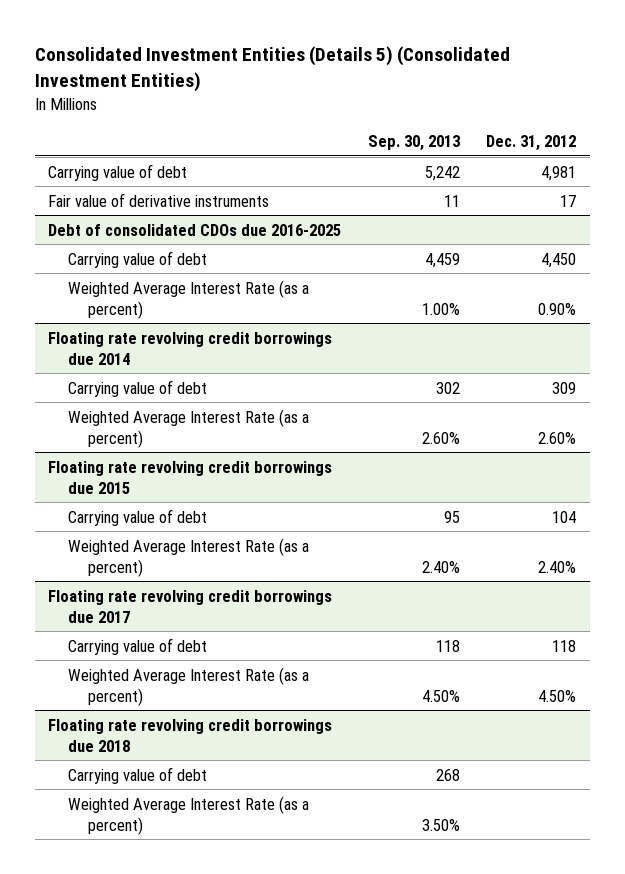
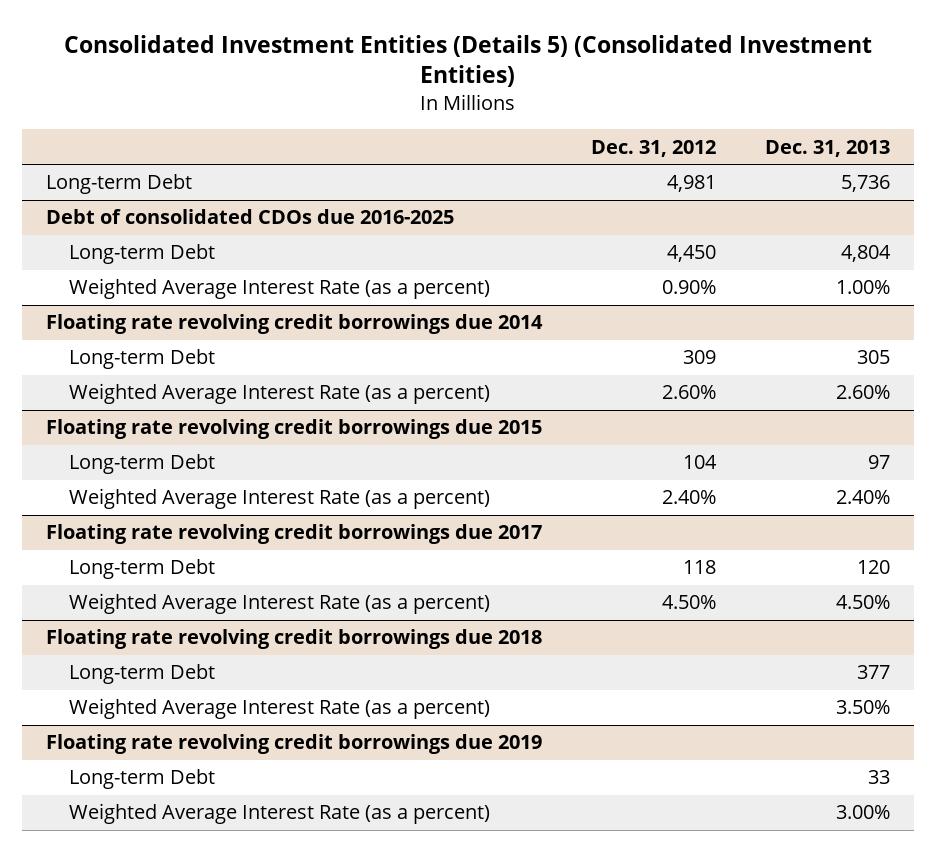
- | Sep. 30, 2013 | Dec. 31, 2012
+ | Dec. 31, 2012 | Dec. 31, 2013
- Carrying value of debt | 5,242 | 4,981
- Fair value of derivative instruments | 11 | 17
+ Long-term Debt | 4,981 | 5,736
@ Debt of consolidated CDOs due 2016-2025
- Carrying value of debt | 4,459 | 4,450
+ Long-term Debt | 4,450 | 4,804
@ Floating rate revolving credit borrowings due 2014
- Carrying value of debt | 302 | 309
+ Long-term Debt | 309 | 305
@ Floating rate revolving credit borrowings due 2015
- Carrying value of debt | 95 | 104
+ Long-term Debt | 104 | 97
@ Floating rate revolving credit borrowings due 2017
- Carrying value of debt | 118 | 118
+ Long-term Debt | 118 | 120
@ Floating rate revolving credit borrowings due 2018
- Carrying value of debt | 268 |
+ Long-term Debt | | 377
+ Floating rate revolving credit borrowings due 2019
+ Long-term Debt | | 33
+ Weighted Average Interest Rate (as a percent) | | 3.00%

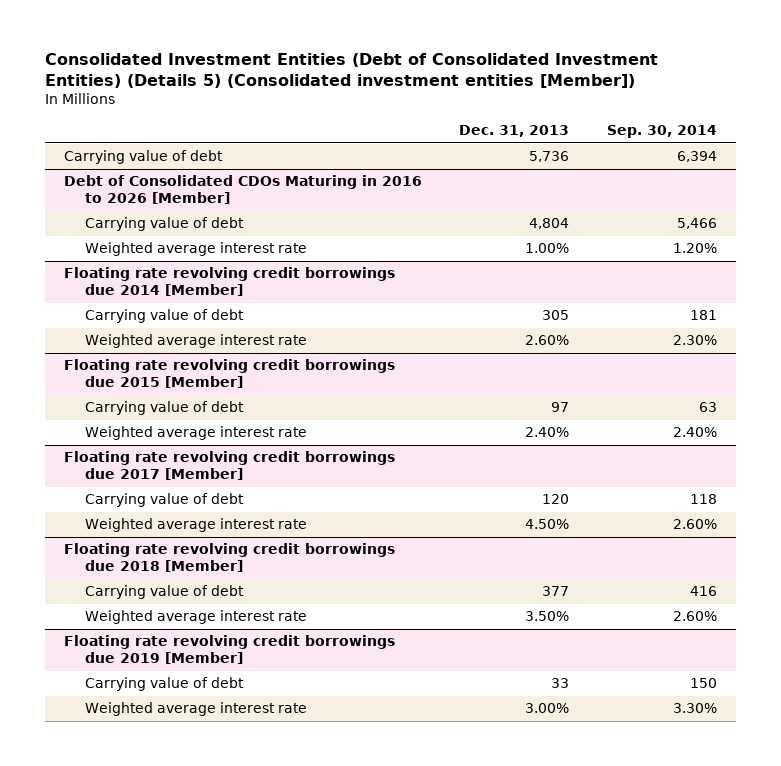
- Consolidated Investment Entities (Details 5) (Consolidated Investment Entities)
+ Consolidated Investment Entities (Debt of Consolidated Investment Entities) (Details 5) (Consolidated investment entities [Member])
- | Dec. 31, 2012 | Dec. 31, 2013
+ | Dec. 31, 2013 | Sep. 30, 2014
- Long-term Debt | 4,981 | 5,736
- Debt of consolidated CDOs due 2016-2025
- Long-term Debt | 4,450 | 4,804
- Weighted Average Interest Rate (as a percent) | 0.90% | 1.00%
- Floating rate revolving credit borrowings due 2014
- Long-term Debt | 309 | 305
- Weighted Average Interest Rate (as a percent) | 2.60% | 2.60%
- Floating rate revolving credit borrowings due 2015
- Long-term Debt | 104 | 97
- Weighted Average Interest Rate (as a percent) | 2.40% | 2.40%
- Floating rate revolving credit borrowings due 2017
- Long-term Debt | 118 | 120
- Weighted Average Interest Rate (as a percent) | 4.50% | 4.50%
- Floating rate revolving credit borrowings due 2018
- Long-term Debt | | 377
- Weighted Average Interest Rate (as a percent) | | 3.50%
- Floating rate revolving credit borrowings due 2019
- Long-term Debt | | 33
- Weighted Average Interest Rate (as a percent) | | 3.00%
+ Carrying value of debt | 5,736 | 6,394
+ Debt of Consolidated CDOs Maturing in 2016 to 2026 [Member]
+ Carrying value of debt | 4,804 | 5,466
+ Weighted average interest rate | 1.00% | 1.20%
+ Floating rate revolving credit borrowings due 2014 [Member]
+ Carrying value of debt | 305 | 181
+ Weighted average interest rate | 2.60% | 2.30%
+ Floating rate revolving credit borrowings due 2015 [Member]
+ Carrying value of debt | 97 | 63
+ Weighted average interest rate | 2.40% | 2.40%
+ Floating rate revolving credit borrowings due 2017 [Member]
+ Carrying value of debt | 120 | 118
+ Weighted average interest rate | 4.50% | 2.60%
+ Floating rate revolving credit borrowings due 2018 [Member]
+ Carrying value of debt | 377 | 416
+ Weighted average interest rate | 3.50% | 2.60%
+ Floating rate revolving credit borrowings due 2019 [Member]
+ Carrying value of debt | 33 | 150
+ Weighted average interest rate | 3.00% | 3.30%

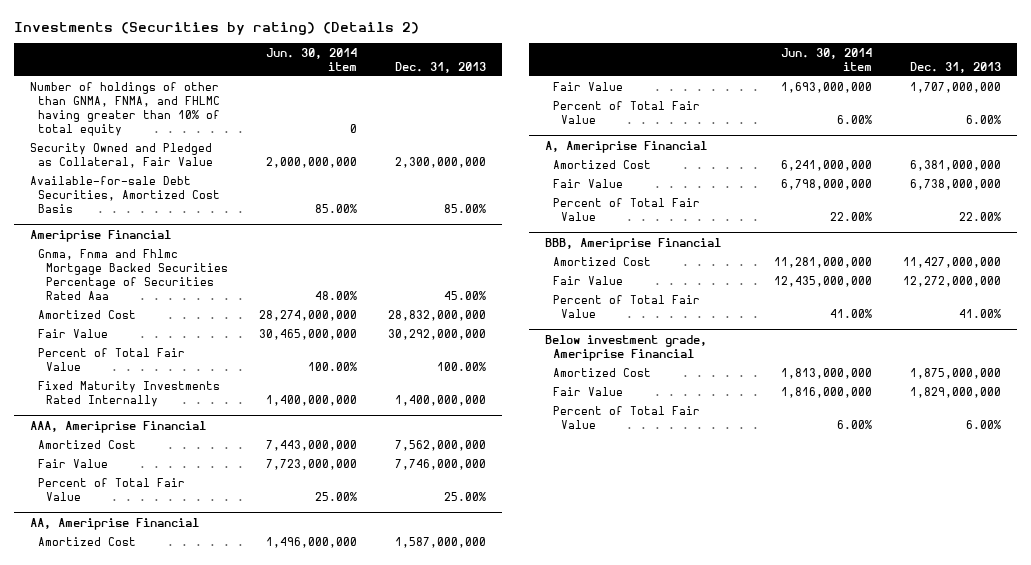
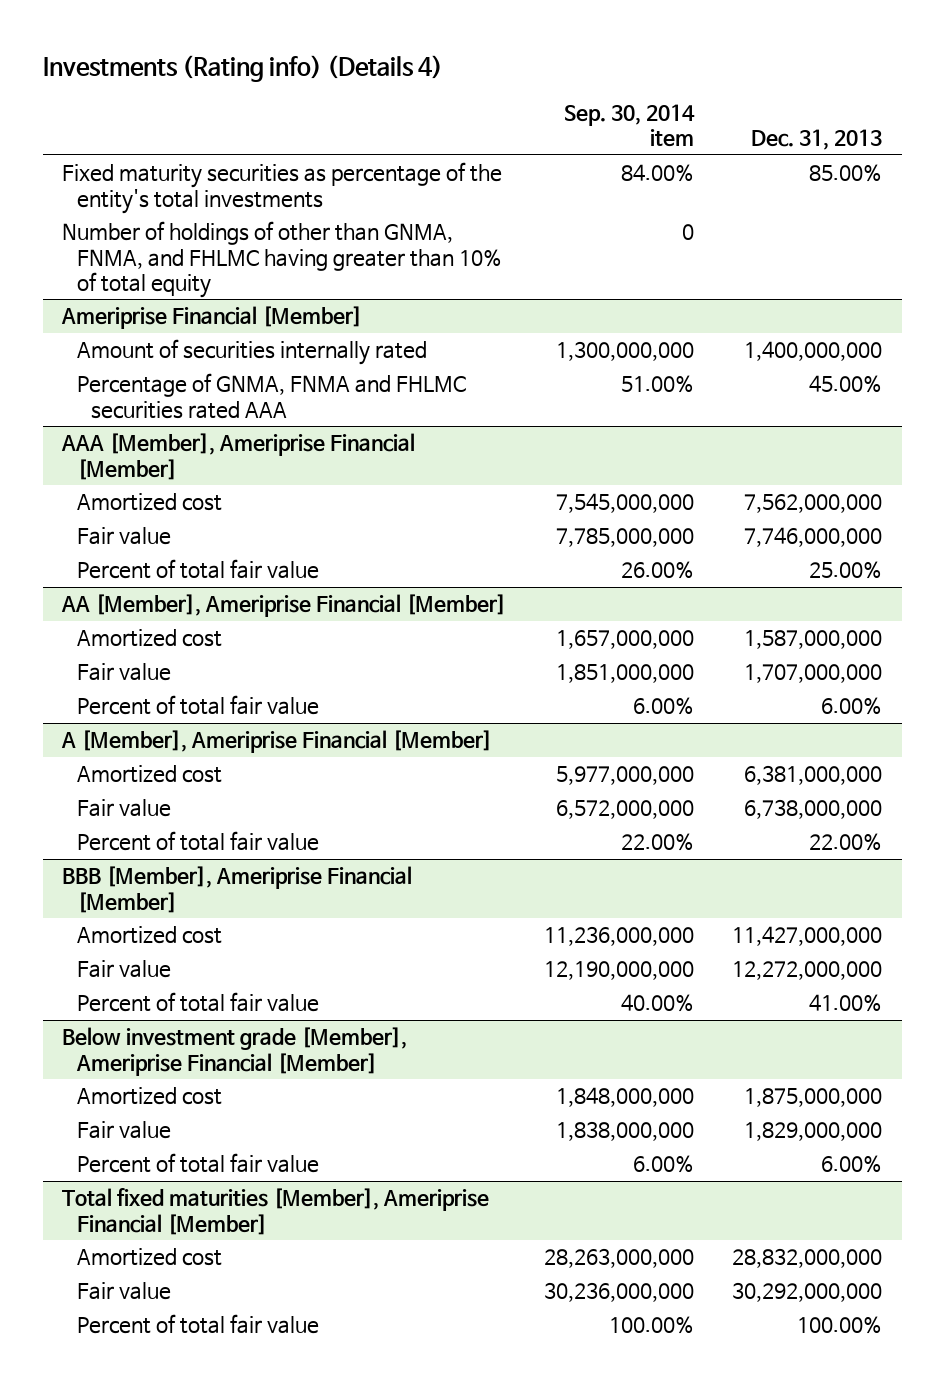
- Investments (Securities by rating) (Details 2)
+ Investments (Rating info) (Details 4)
- | Jun. 30, 2014 item | Dec. 31, 2013
+ | Sep. 30, 2014 item | Dec. 31, 2013
+ Fixed maturity securities as percentage of the entity's total investments | 84.00% | 85.00%
- Security Owned and Pledged as Collateral, Fair Value | 2,000,000,000 | 2,300,000,000
- Available-for-sale Debt Securities, Amortized Cost Basis | 85.00% | 85.00%
- Ameriprise Financial
- Gnma, Fnma and Fhlmc Mortgage Backed Securities Percentage of Securities Rated Aaa | 48.00% | 45.00%
- Amortized Cost | 28,274,000,000 | 28,832,000,000
- Fair Value | 30,465,000,000 | 30,292,000,000
- Percent of Total Fair Value | 100.00% | 100.00%
- Fixed Maturity Investments Rated Internally | 1,400,000,000 | 1,400,000,000
- AAA, Ameriprise Financial
- Amortized Cost | 7,443,000,000 | 7,562,000,000
- Fair Value | 7,723,000,000 | 7,746,000,000
- Percent of Total Fair Value | 25.00% | 25.00%
- AA, Ameriprise Financial
- Amortized Cost | 1,496,000,000 | 1,587,000,000
- Fair Value | 1,693,000,000 | 1,707,000,000
- Percent of Total Fair Value | 6.00% | 6.00%
- A, Ameriprise Financial
- Amortized Cost | 6,241,000,000 | 6,381,000,000
- Fair Value | 6,798,000,000 | 6,738,000,000
- Percent of Total Fair Value | 22.00% | 22.00%
- BBB, Ameriprise Financial
- Amortized Cost | 11,281,000,000 | 11,427,000,000
- Fair Value | 12,435,000,000 | 12,272,000,000
- Percent of Total Fair Value | 41.00% | 41.00%
- Below investment grade, Ameriprise Financial
- Amortized Cost | 1,813,000,000 | 1,875,000,000
- Fair Value | 1,816,000,000 | 1,829,000,000
- Percent of Total Fair Value | 6.00% | 6.00%
+ Ameriprise Financial [Member]
+ Amount of securities internally rated | 1,300,000,000 | 1,400,000,000
+ Percentage of GNMA, FNMA and FHLMC securities rated AAA | 51.00% | 45.00%
+ AAA [Member], Ameriprise Financial [Member]
+ Amortized cost | 7,545,000,000 | 7,562,000,000
+ Fair value | 7,785,000,000 | 7,746,000,000
+ Percent of total fair value | 26.00% | 25.00%
+ AA [Member], Ameriprise Financial [Member]
+ Amortized cost | 1,657,000,000 | 1,587,000,000
+ Fair value | 1,851,000,000 | 1,707,000,000
+ Percent of total fair value | 6.00% | 6.00%
+ A [Member], Ameriprise Financial [Member]
+ Amortized cost | 5,977,000,000 | 6,381,000,000
+ Fair value | 6,572,000,000 | 6,738,000,000
+ Percent of total fair value | 22.00% | 22.00%
+ BBB [Member], Ameriprise Financial [Member]
+ Amortized cost | 11,236,000,000 | 11,427,000,000
+ Fair value | 12,190,000,000 | 12,272,000,000
+ Percent of total fair value | 40.00% | 41.00%
+ Below investment grade [Member], Ameriprise Financial [Member]
+ Amortized cost | 1,848,000,000 | 1,875,000,000
+ Fair value | 1,838,000,000 | 1,829,000,000
+ Percent of total fair value | 6.00% | 6.00%
+ Total fixed maturities [Member], Ameriprise Financial [Member]
+ Amortized cost | 28,263,000,000 | 28,832,000,000
+ Fair value | 30,236,000,000 | 30,292,000,000
+ Percent of total fair value | 100.00% | 100.00%

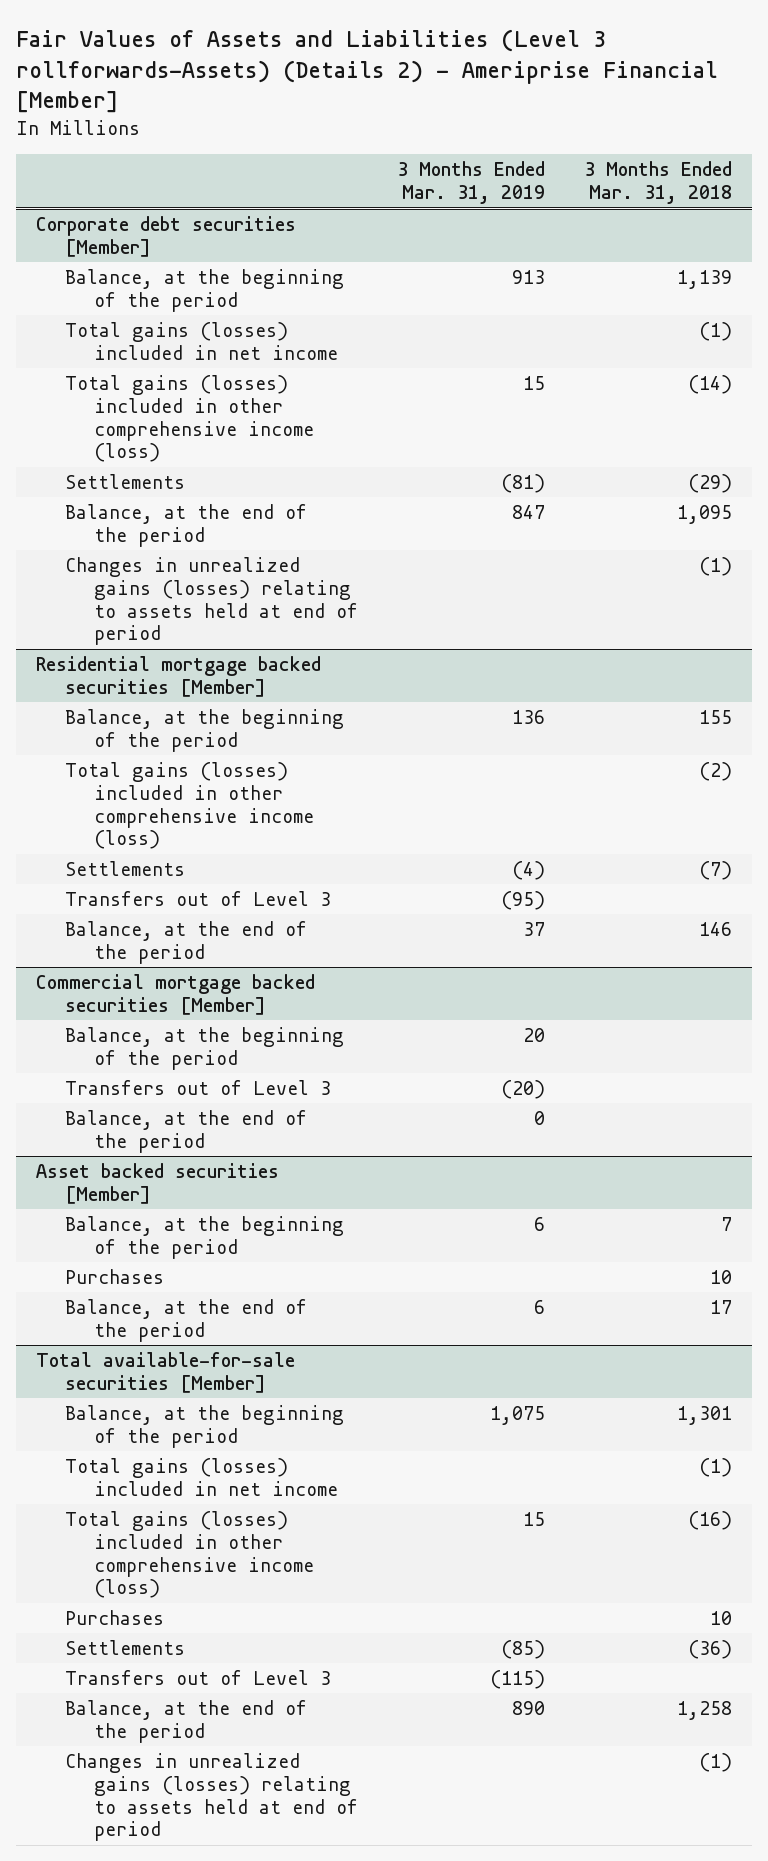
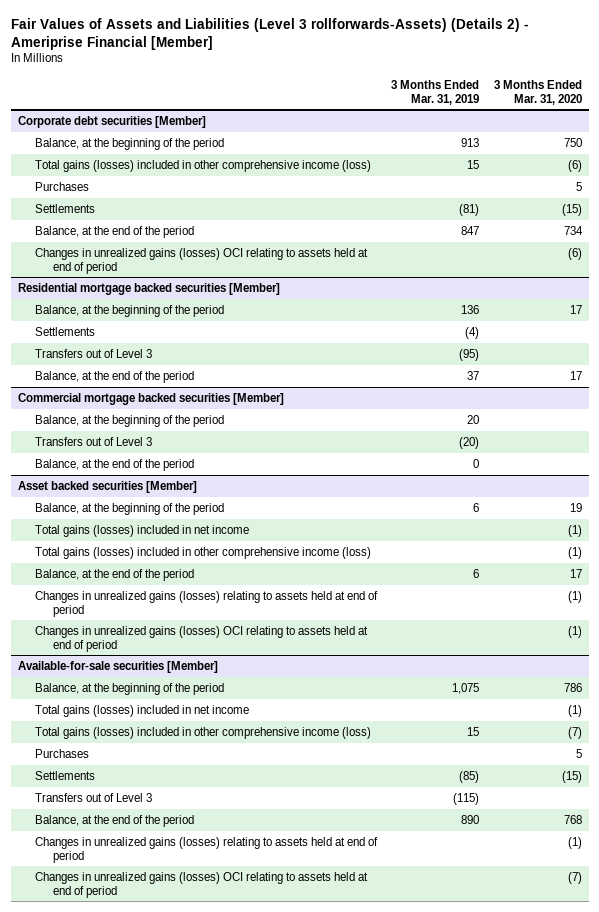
- | 3 Months Ended Mar. 31, 2019 | 3 Months Ended Mar. 31, 2018
+ | 3 Months Ended Mar. 31, 2019 | 3 Months Ended Mar. 31, 2020
@ Corporate debt securities [Member]
- Total gains (losses) included in net income | | (1)
+ Purchases | | 5
- Changes in unrealized gains (losses) relating to assets held at end of period | | (1)
+ Changes in unrealized gains (losses) OCI relating to assets held at end of period | | (6)
@ Residential mortgage backed securities [Member]
- Total gains (losses) included in other comprehensive income (loss) | | (2)
@ Asset backed securities [Member]
- Purchases | | 10
+ Total gains (losses) included in net income | | (1)
+ Total gains (losses) included in other comprehensive income (loss) | | (1)
- Total available-for-sale securities [Member]
@ Asset backed securities [Member]
+ Changes in unrealized gains (losses) relating to assets held at end of period | | (1)
+ Changes in unrealized gains (losses) OCI relating to assets held at end of period | | (1)
+ Available-for-sale securities [Member]
+ Changes in unrealized gains (losses) OCI relating to assets held at end of period | | (7)

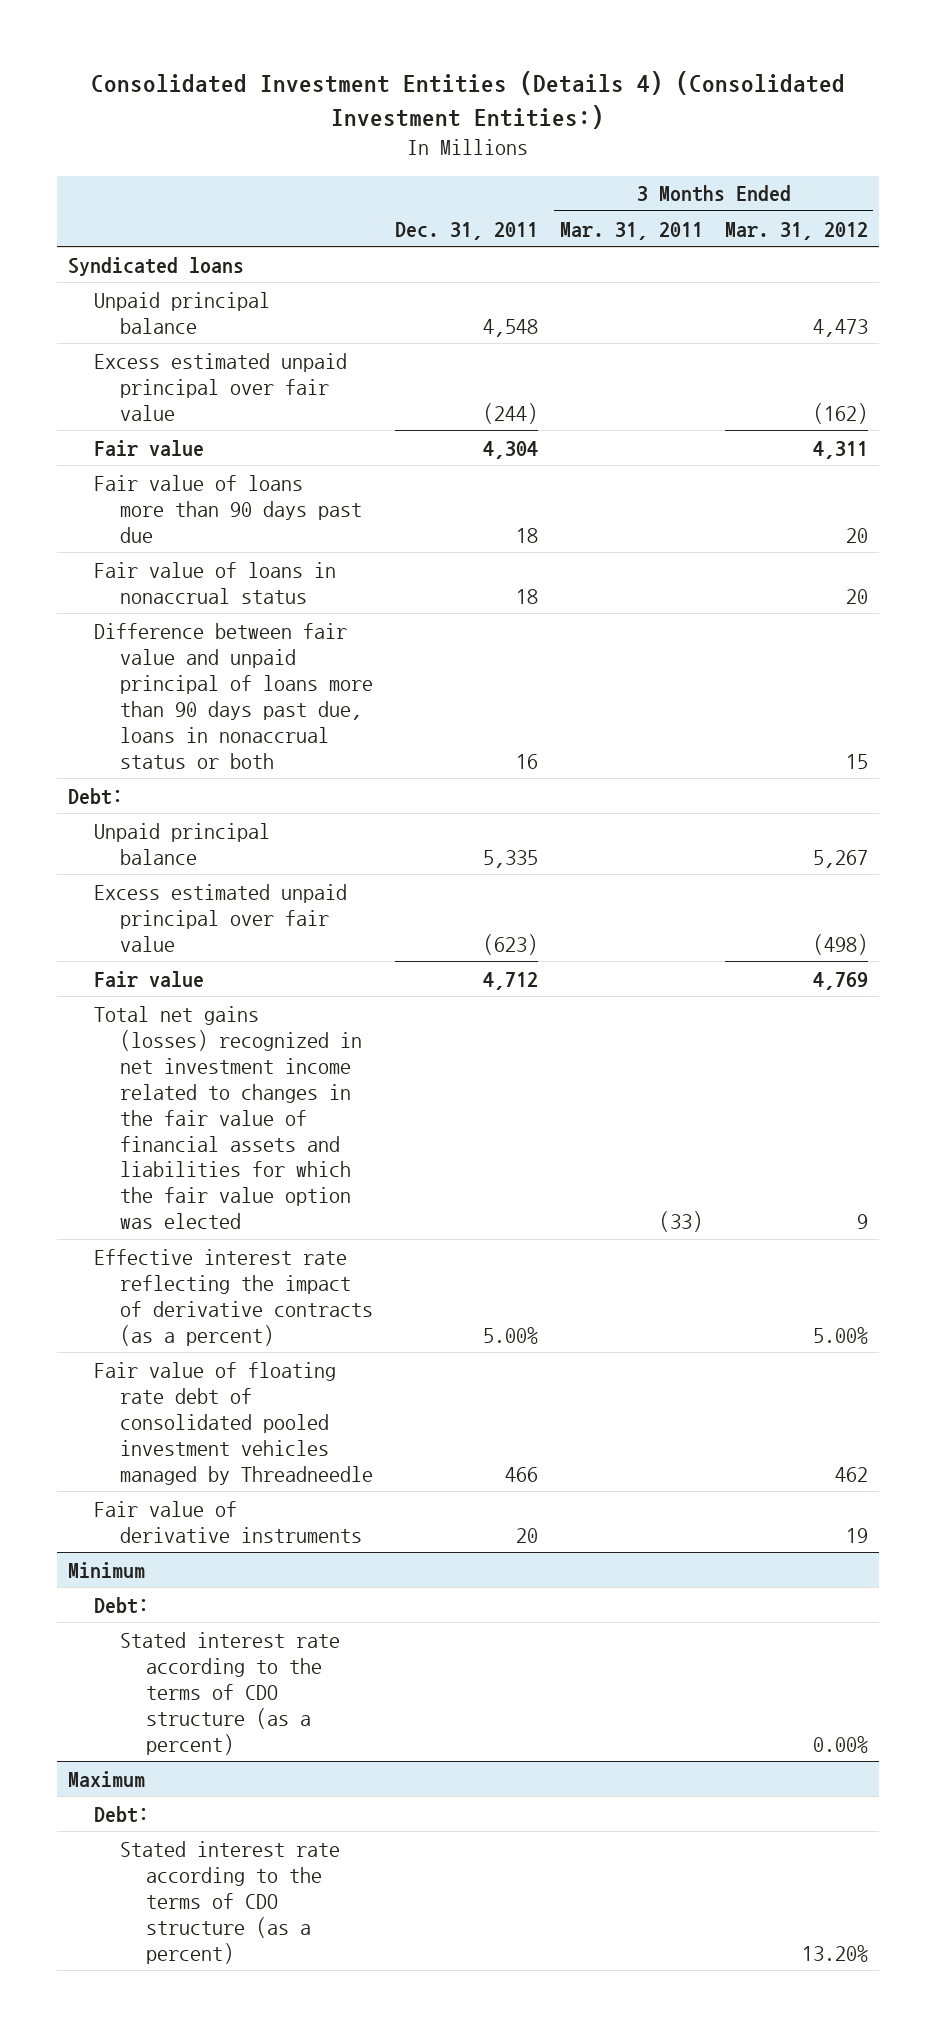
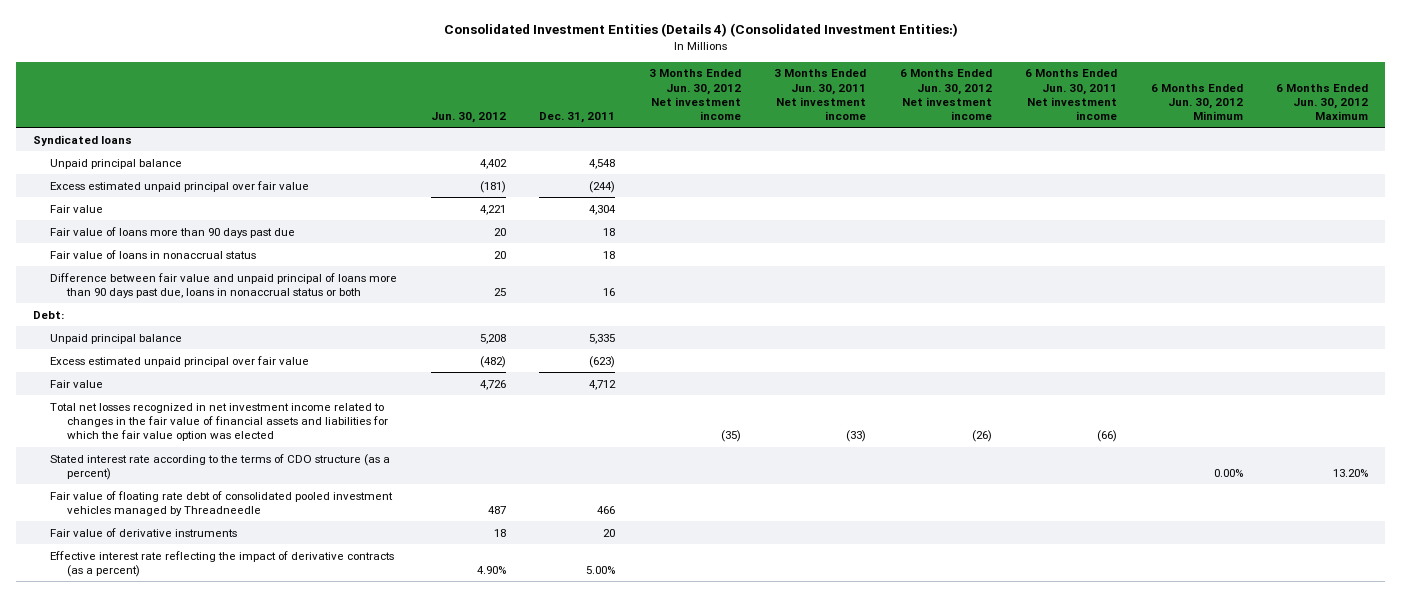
- | Dec. 31, 2011 | 3 Months Ended Mar. 31, 2011 | 3 Months Ended Mar. 31, 2012
+ | Jun. 30, 2012 | Dec. 31, 2011 | 3 Months Ended Jun. 30, 2012 Net investment income | 3 Months Ended Jun. 30, 2011 Net investment income | 6 Months Ended Jun. 30, 2012 Net investment income | 6 Months Ended Jun. 30, 2011 Net investment income | 6 Months Ended Jun. 30, 2012 Minimum | 6 Months Ended Jun. 30, 2012 Maximum
- Total net gains (losses) recognized in net investment income related to changes in the fair value of financial assets and liabilities for which the fair value option was elected | | (33) | 9
+ Total net losses recognized in net investment income related to changes in the fair value of financial assets and liabilities for which the fair value option was elected | | | (35) | (33) | (26) | (66) | |
+ Stated interest rate according to the terms of CDO structure (as a percent) | | | | | | | 0.00% | 13.20%
- Minimum
- Debt:
- Stated interest rate according to the terms of CDO structure (as a percent) | | | 0.00%
- Maximum
- Debt:
- Stated interest rate according to the terms of CDO structure (as a percent) | | | 13.20%
moved down: Effective interest rate reflecting the impact of derivative contracts (as a percent) | 4.90% | 5.00% | | | | | |

